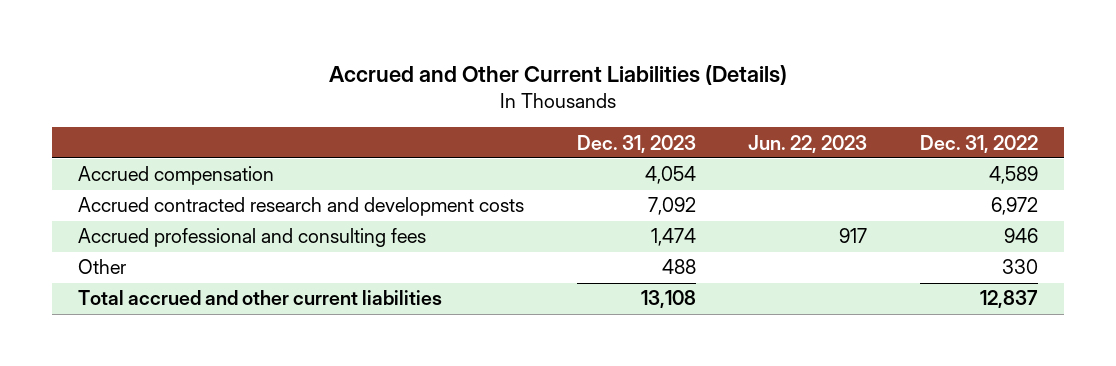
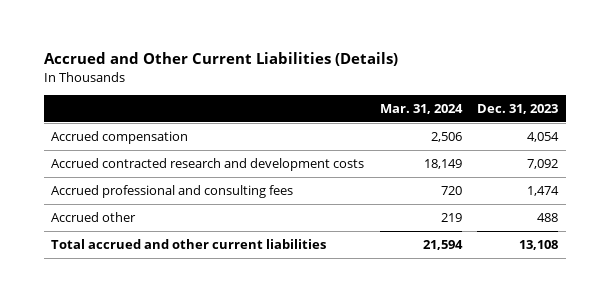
- | Dec. 31, 2023 | Jun. 22, 2023 | Dec. 31, 2022
+ | Mar. 31, 2024 | Dec. 31, 2023
- Other | 488 | | 330
+ Accrued other | 219 | 488

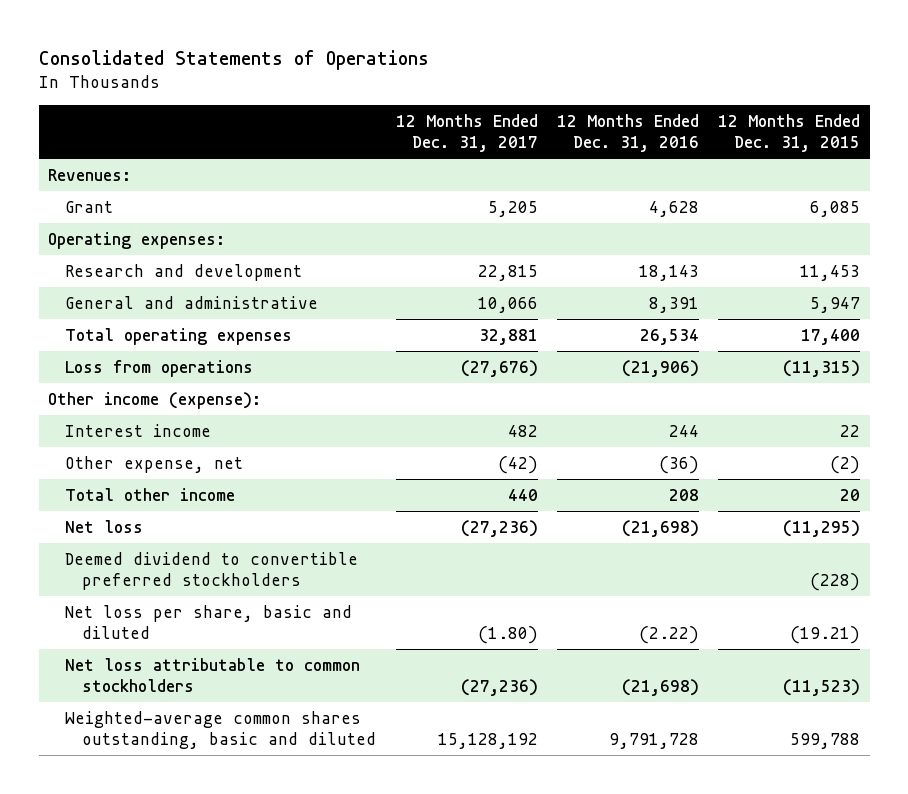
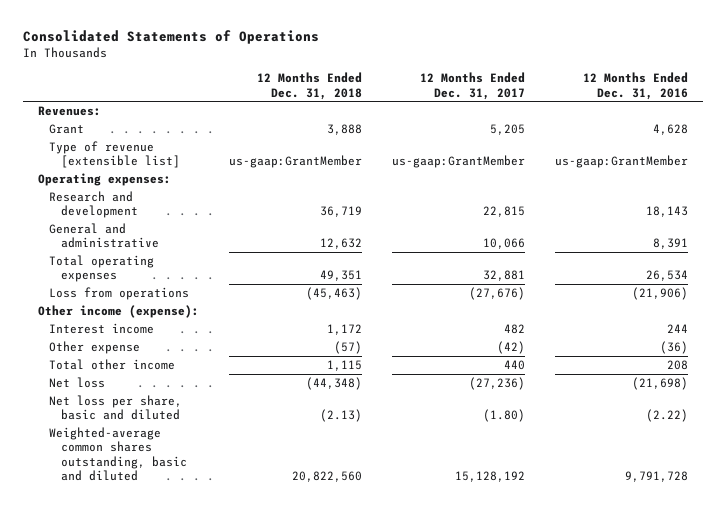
- | 12 Months Ended Dec. 31, 2017 | 12 Months Ended Dec. 31, 2016 | 12 Months Ended Dec. 31, 2015
+ | 12 Months Ended Dec. 31, 2018 | 12 Months Ended Dec. 31, 2017 | 12 Months Ended Dec. 31, 2016
+ Type of revenue [extensible list] | us-gaap:GrantMember | us-gaap:GrantMember | us-gaap:GrantMember
- Other expense, net | (42) | (36) | (2)
+ Other expense | (57) | (42) | (36)
- Deemed dividend to convertible preferred stockholders | | | (228)
- Net loss attributable to common stockholders | (27,236) | (21,698) | (11,523)

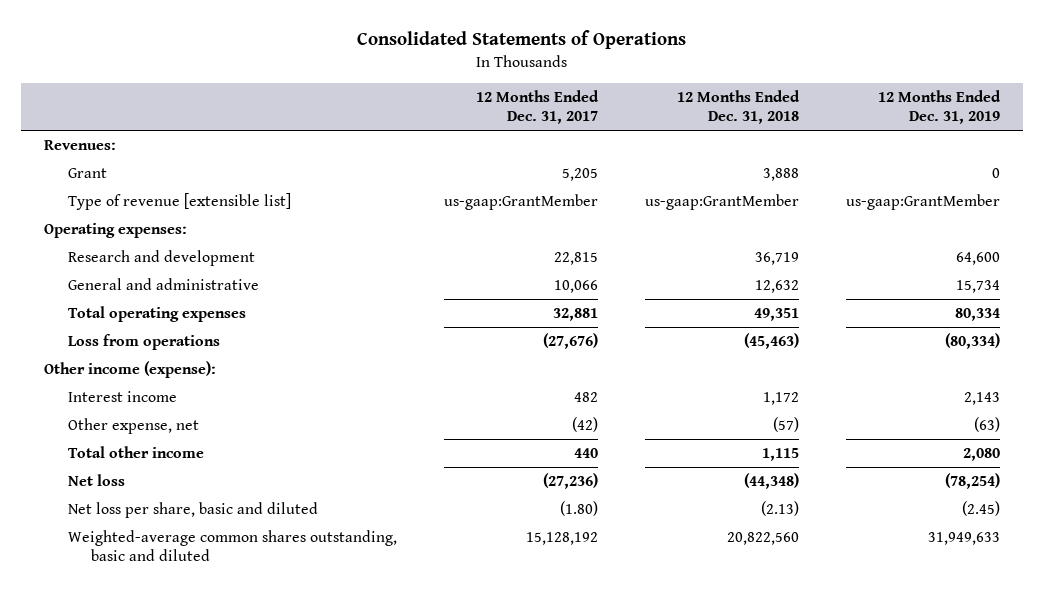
- | 12 Months Ended Dec. 31, 2018 | 12 Months Ended Dec. 31, 2017 | 12 Months Ended Dec. 31, 2016
+ | 12 Months Ended Dec. 31, 2017 | 12 Months Ended Dec. 31, 2018 | 12 Months Ended Dec. 31, 2019
- Other expense | (57) | (42) | (36)
+ Other expense, net | (42) | (57) | (63)

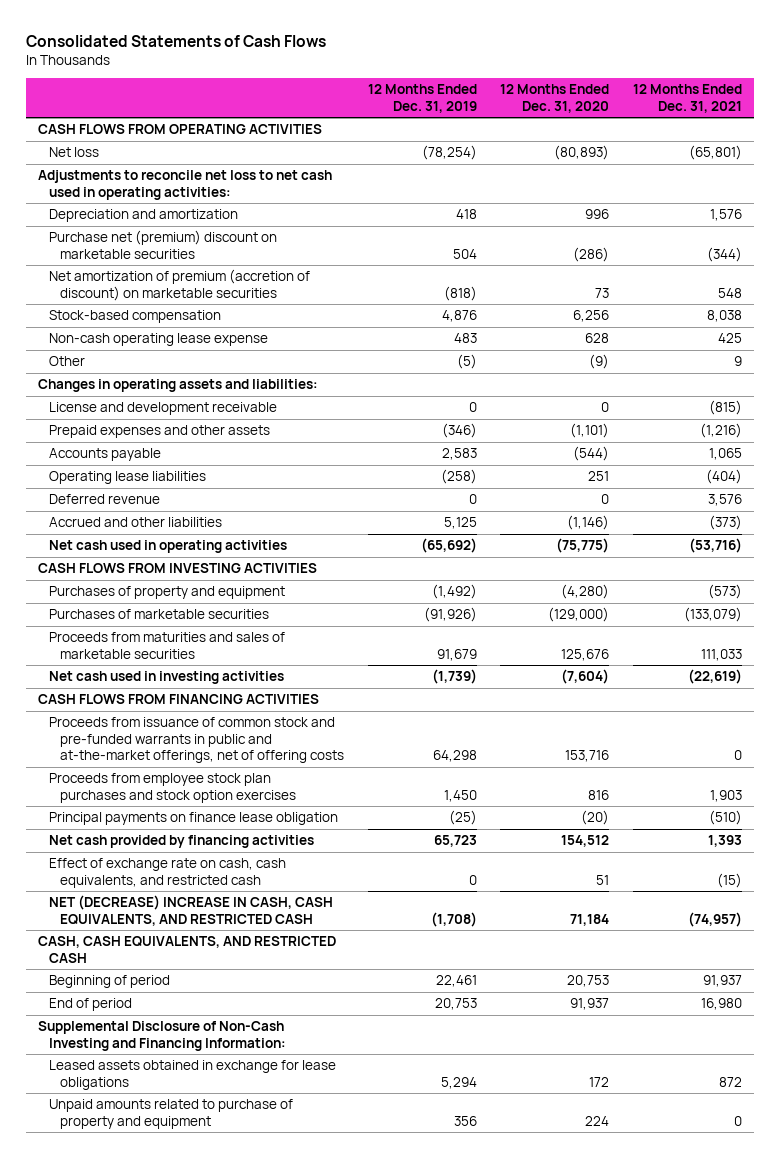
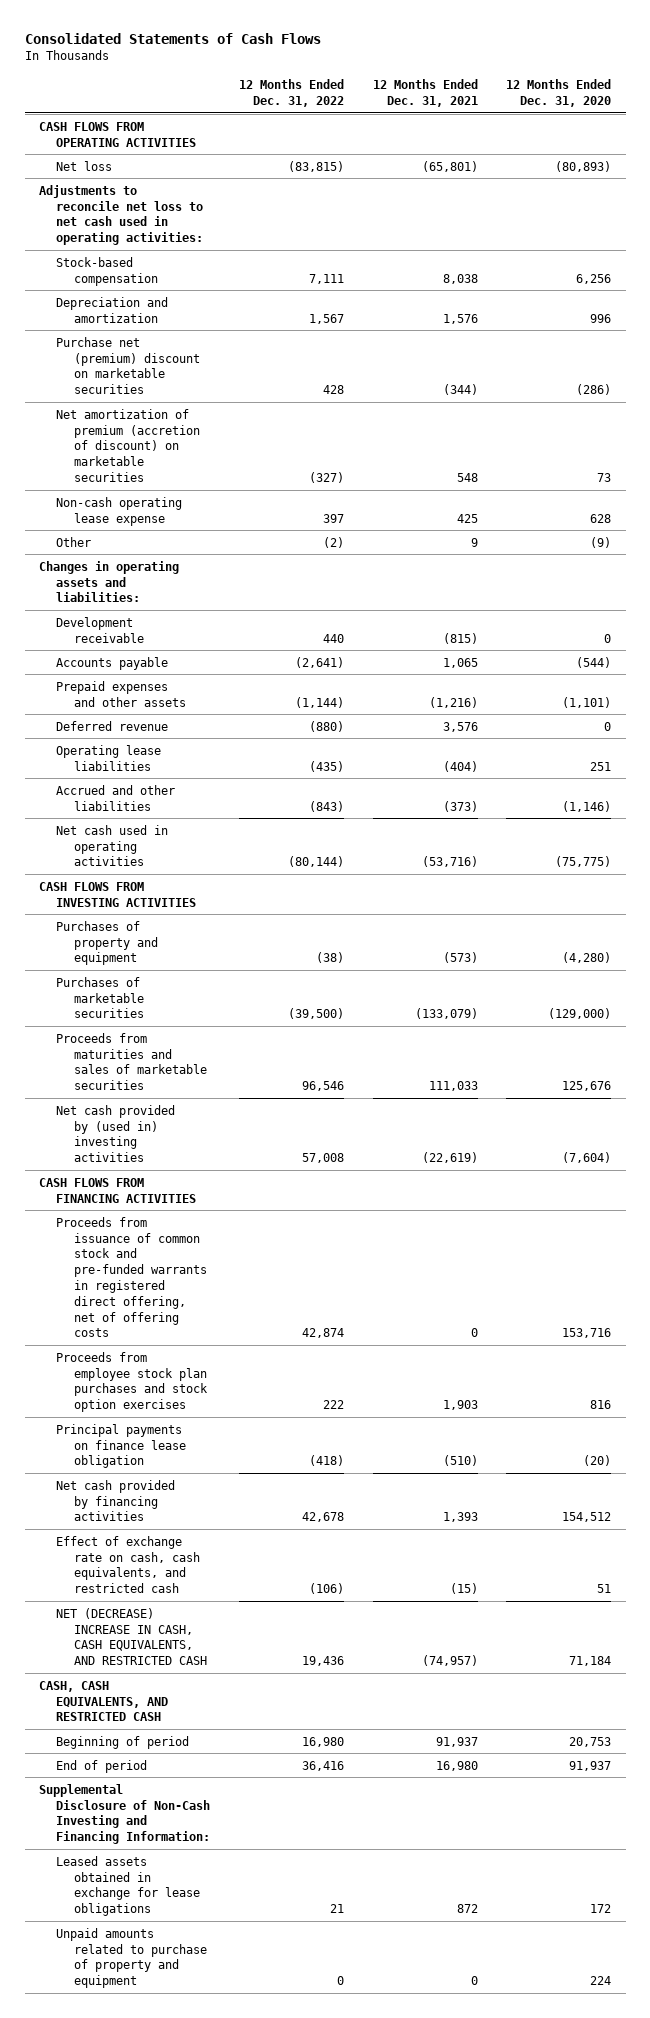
- | 12 Months Ended Dec. 31, 2019 | 12 Months Ended Dec. 31, 2020 | 12 Months Ended Dec. 31, 2021
+ | 12 Months Ended Dec. 31, 2022 | 12 Months Ended Dec. 31, 2021 | 12 Months Ended Dec. 31, 2020
moved up: Stock-based compensation | 7,111 | 8,038 | 6,256
- License and development receivable | 0 | 0 | (815)
+ Development receivable | 440 | (815) | 0
moved down: Prepaid expenses and other assets | (1,144) | (1,216) | (1,101)
moved down: Operating lease liabilities | (435) | (404) | 251
- Net cash used in investing activities | (1,739) | (7,604) | (22,619)
+ Net cash provided by (used in) investing activities | 57,008 | (22,619) | (7,604)
- Proceeds from issuance of common stock and pre-funded warrants in public and at-the-market offerings, net of offering costs | 64,298 | 153,716 | 0
+ Proceeds from issuance of common stock and pre-funded warrants in registered direct offering, net of offering costs | 42,874 | 0 | 153,716

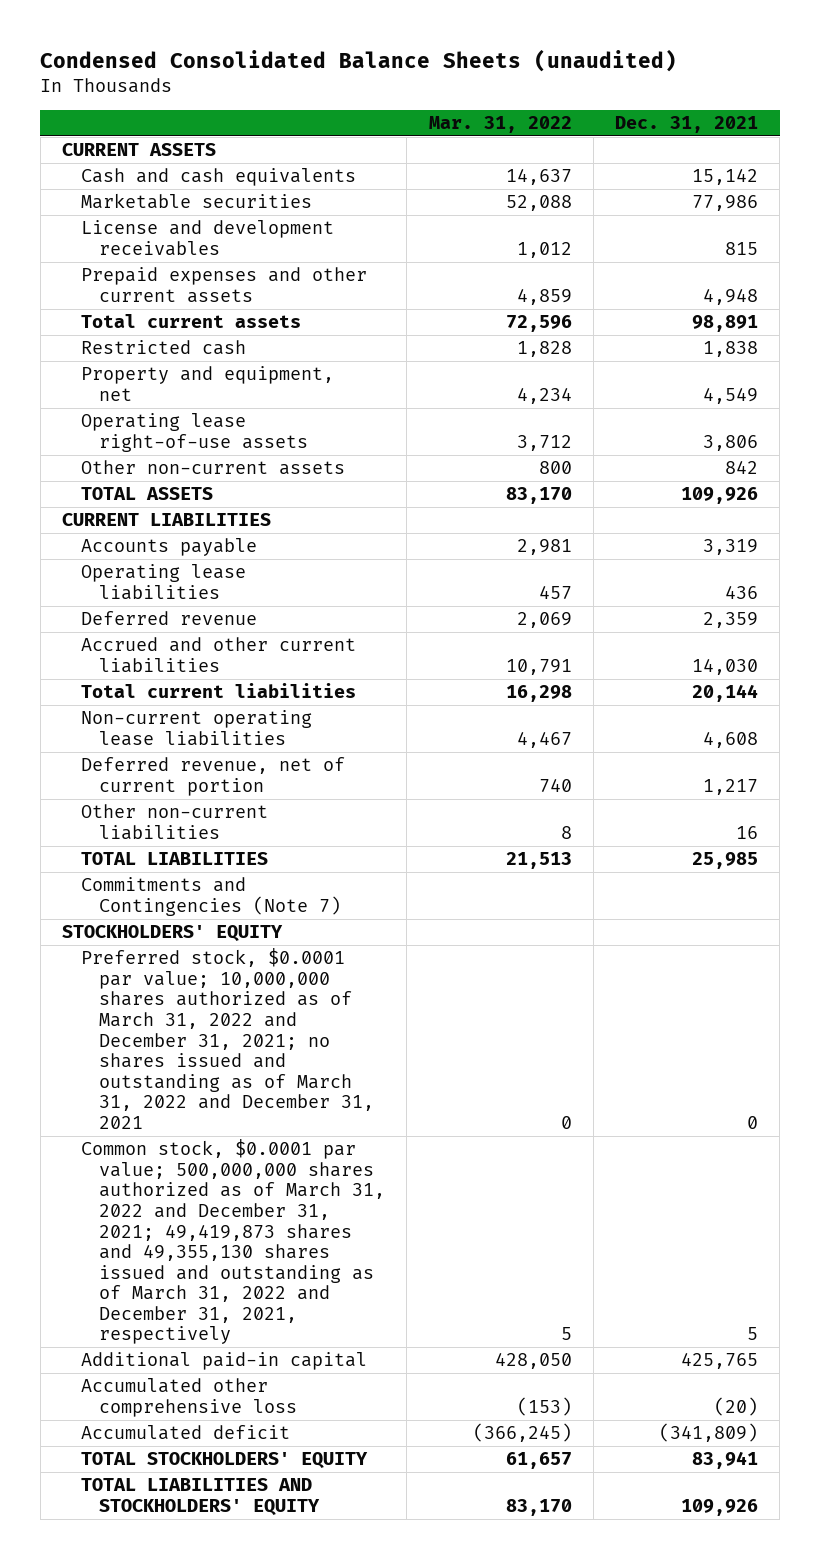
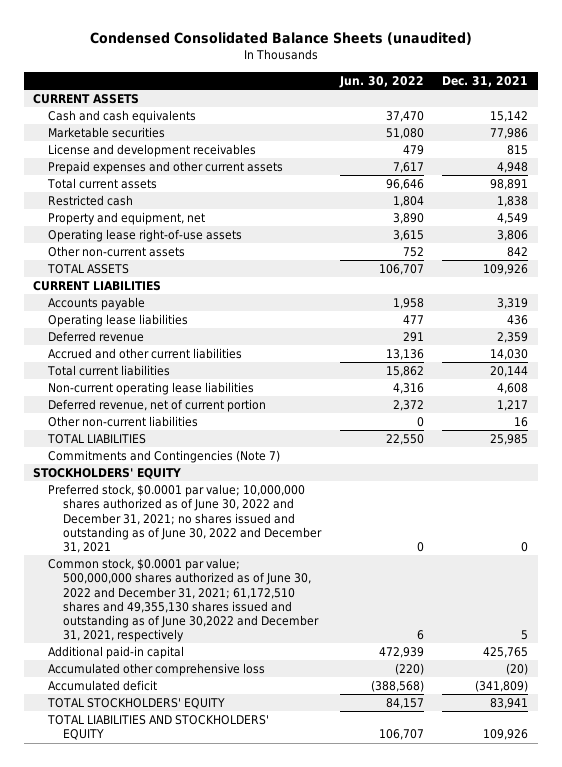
- | Mar. 31, 2022 | Dec. 31, 2021
+ | Jun. 30, 2022 | Dec. 31, 2021
- Preferred stock, $0.0001 par value; 10,000,000 shares authorized as of March 31, 2022 and December 31, 2021; no shares issued and outstanding as of March 31, 2022 and December 31, 2021 | 0 | 0
- Common stock, $0.0001 par value; 500,000,000 shares authorized as of March 31, 2022 and December 31, 2021; 49,419,873 shares and 49,355,130 shares issued and outstanding as of March 31, 2022 and December 31, 2021, respectively | 5 | 5
+ Preferred stock, $0.0001 par value; 10,000,000 shares authorized as of June 30, 2022 and December 31, 2021; no shares issued and outstanding as of June 30, 2022 and December 31, 2021 | 0 | 0
+ Common stock, $0.0001 par value; 500,000,000 shares authorized as of June 30, 2022 and December 31, 2021; 61,172,510 shares and 49,355,130 shares issued and outstanding as of June 30,2022 and December 31, 2021, respectively | 6 | 5

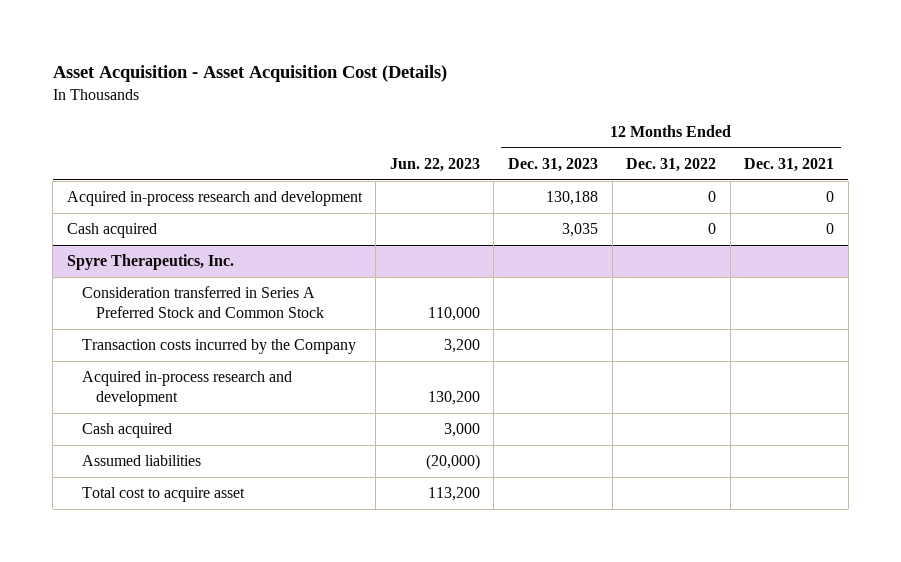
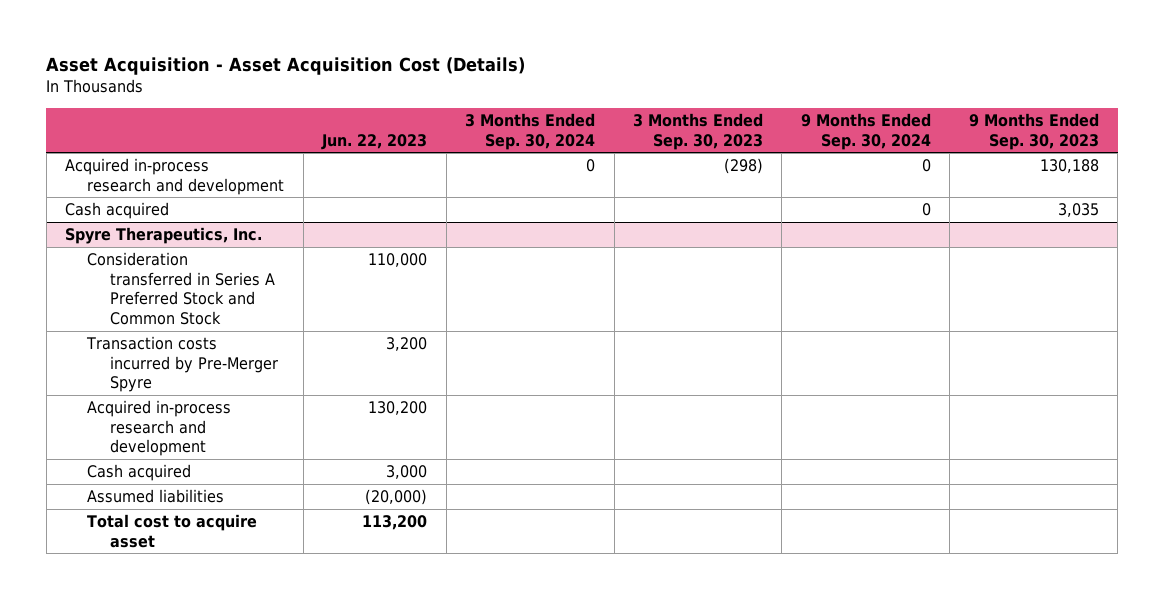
- | Jun. 22, 2023 | 12 Months Ended Dec. 31, 2023 | 12 Months Ended Dec. 31, 2022 | 12 Months Ended Dec. 31, 2021
+ | Jun. 22, 2023 | 3 Months Ended Sep. 30, 2024 | 3 Months Ended Sep. 30, 2023 | 9 Months Ended Sep. 30, 2024 | 9 Months Ended Sep. 30, 2023
@ Spyre Therapeutics, Inc.
- Transaction costs incurred by the Company | 3,200 | | |
+ Transaction costs incurred by Pre-Merger Spyre | 3,200 | | | |

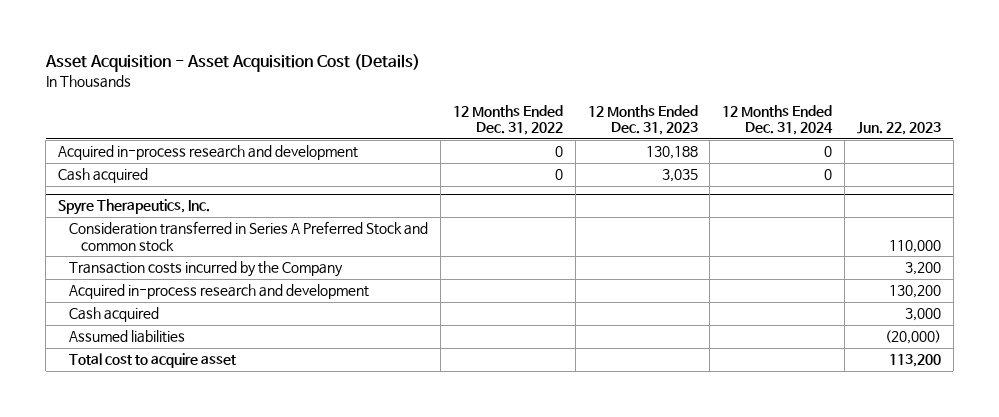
- | Jun. 22, 2023 | 3 Months Ended Sep. 30, 2024 | 3 Months Ended Sep. 30, 2023 | 9 Months Ended Sep. 30, 2024 | 9 Months Ended Sep. 30, 2023
+ | 12 Months Ended Dec. 31, 2022 | 12 Months Ended Dec. 31, 2023 | 12 Months Ended Dec. 31, 2024 | Jun. 22, 2023
@ Spyre Therapeutics, Inc.
- Consideration transferred in Series A Preferred Stock and Common Stock | 110,000 | | | |
- Transaction costs incurred by Pre-Merger Spyre | 3,200 | | | |
+ Consideration transferred in Series A Preferred Stock and common stock | | | | 110,000
+ Transaction costs incurred by the Company | | | | 3,200

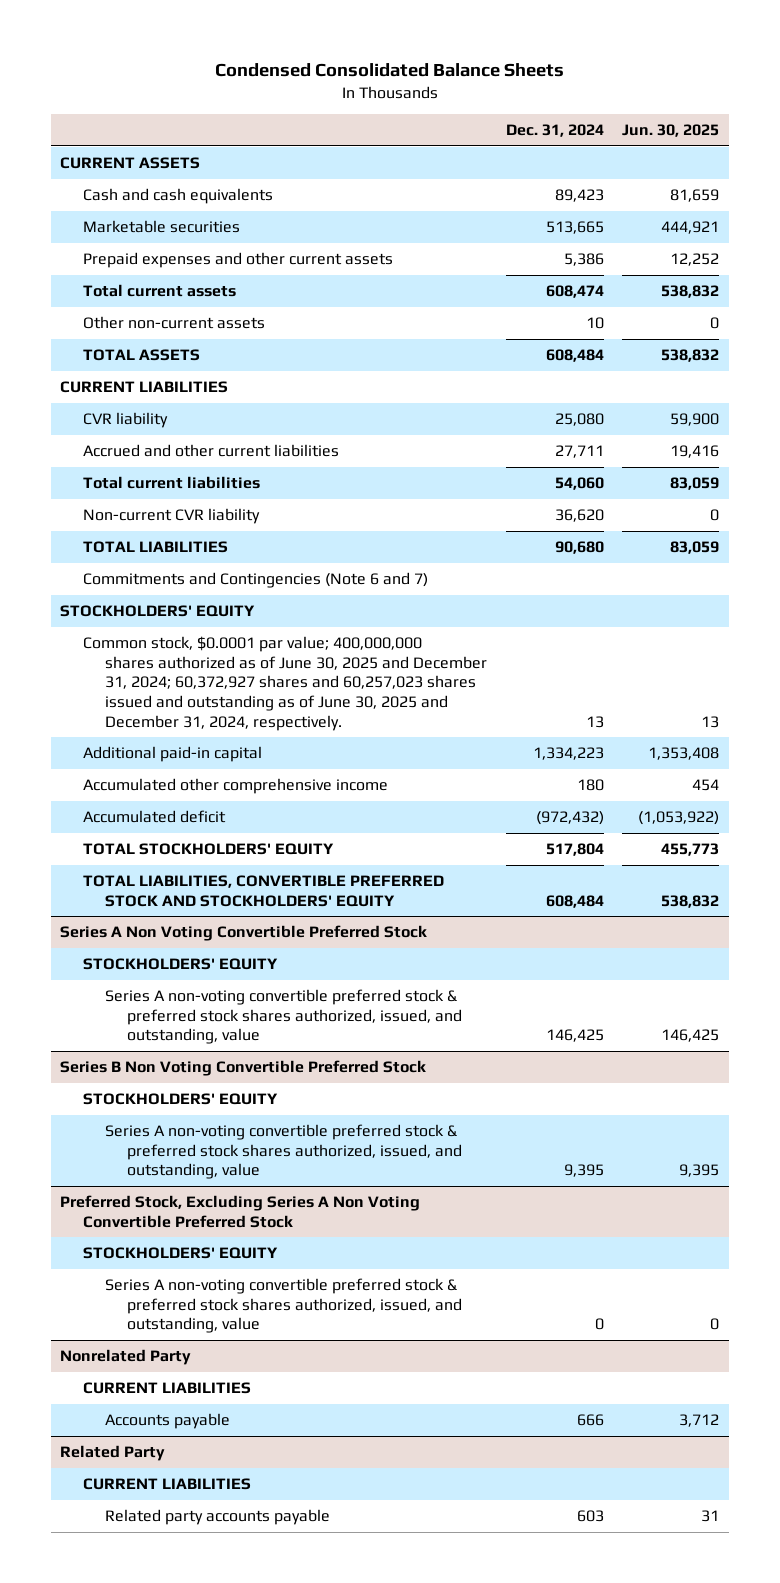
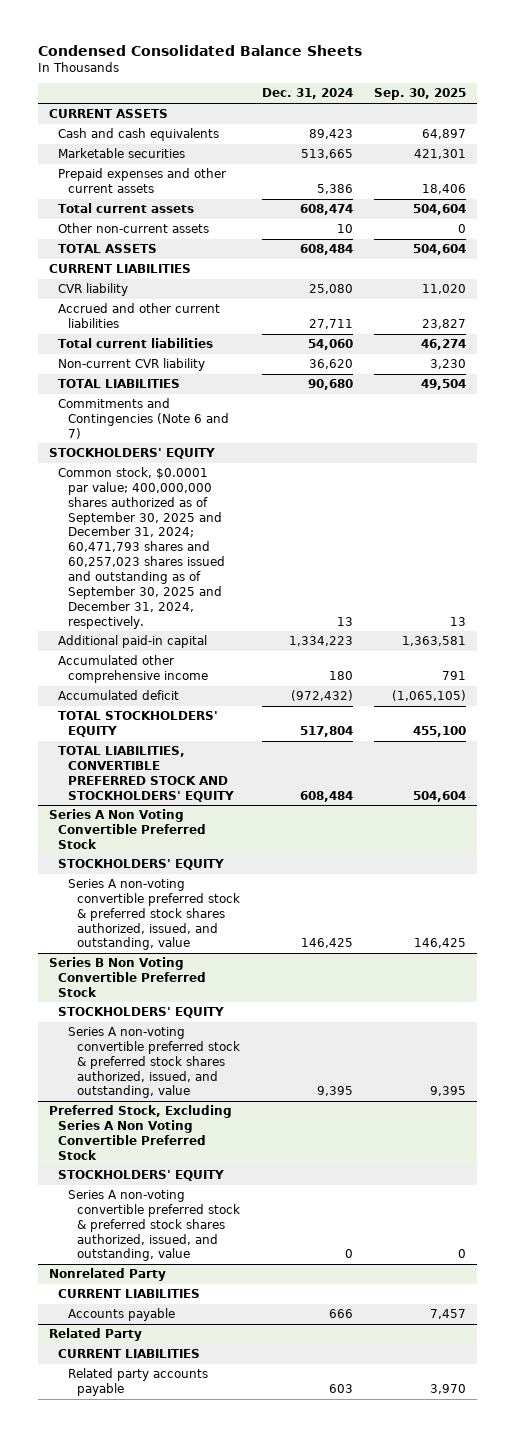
- | Dec. 31, 2024 | Jun. 30, 2025
+ | Dec. 31, 2024 | Sep. 30, 2025
- Common stock, $0.0001 par value; 400,000,000 shares authorized as of June 30, 2025 and December 31, 2024; 60,372,927 shares and 60,257,023 shares issued and outstanding as of June 30, 2025 and December 31, 2024, respectively. | 13 | 13
+ Common stock, $0.0001 par value; 400,000,000 shares authorized as of September 30, 2025 and December 31, 2024; 60,471,793 shares and 60,257,023 shares issued and outstanding as of September 30, 2025 and December 31, 2024, respectively. | 13 | 13

